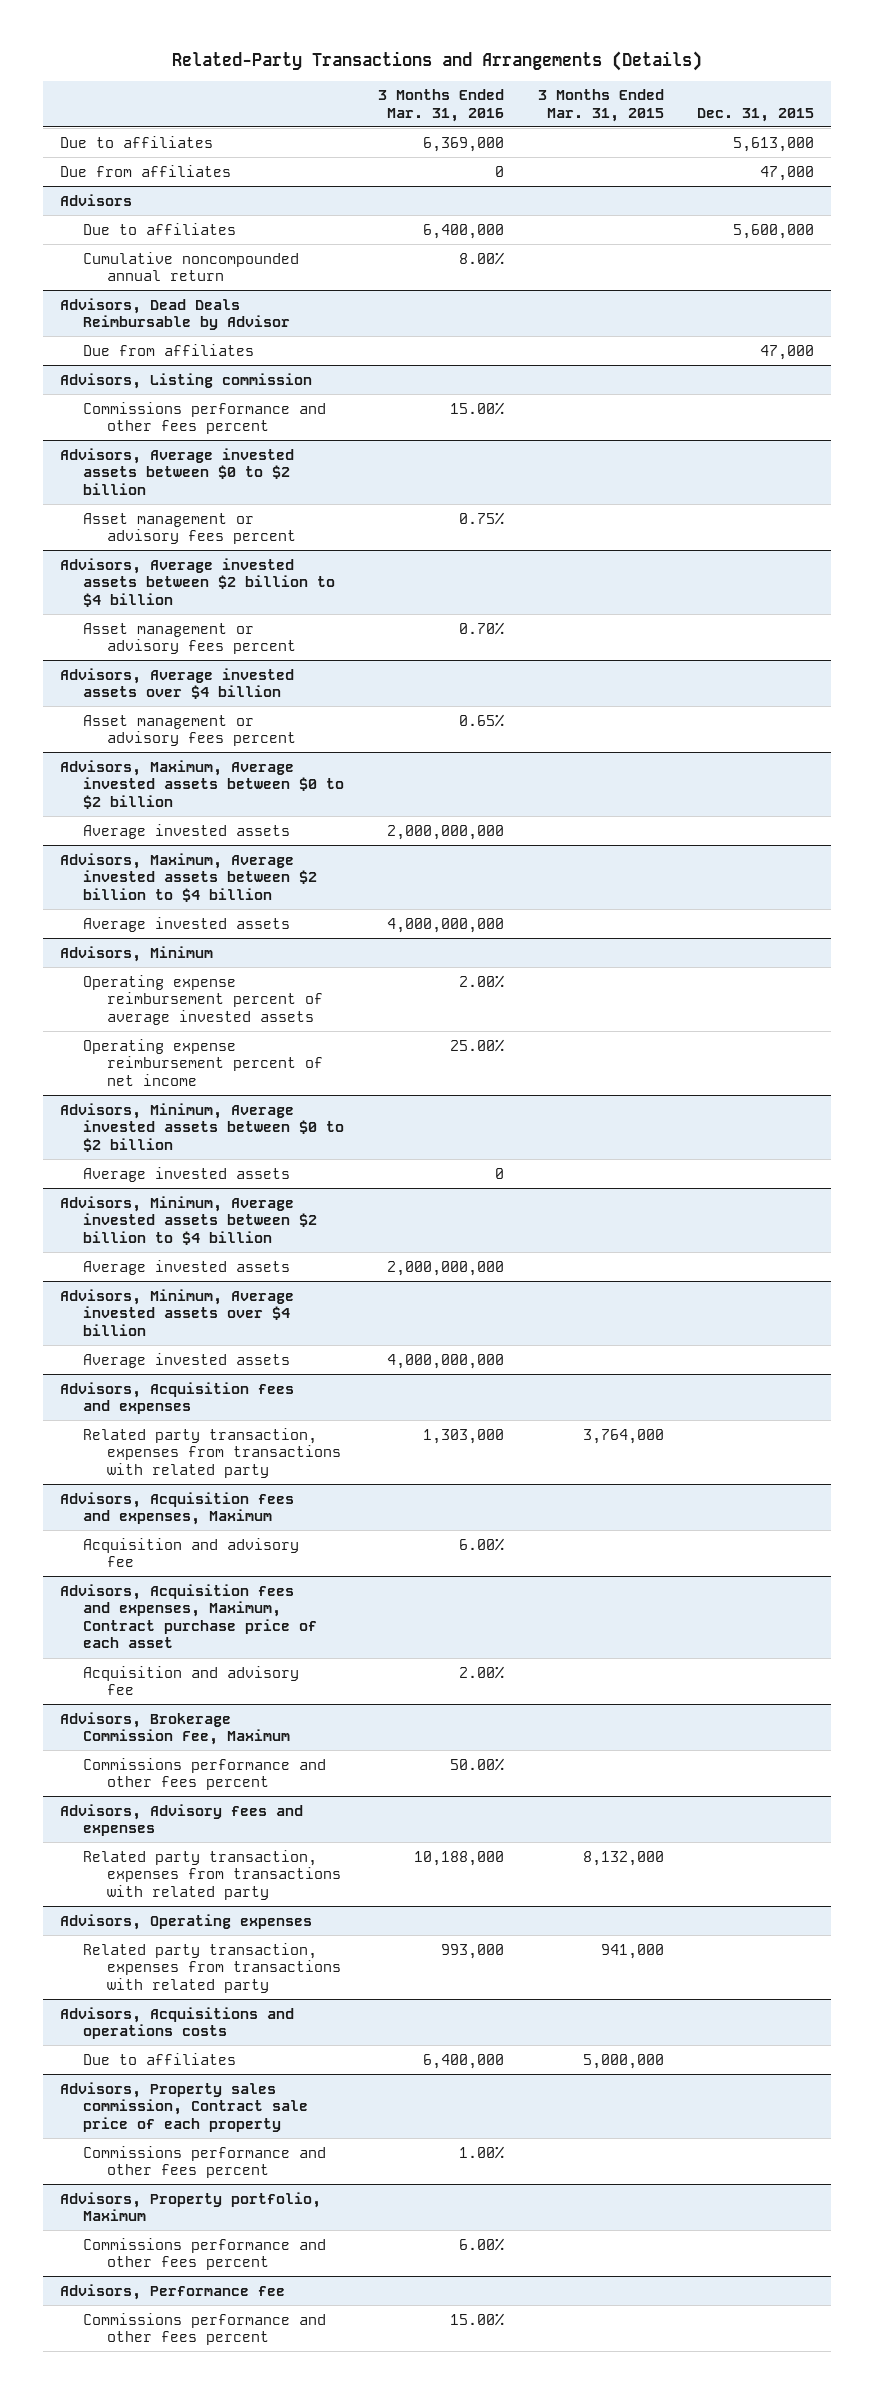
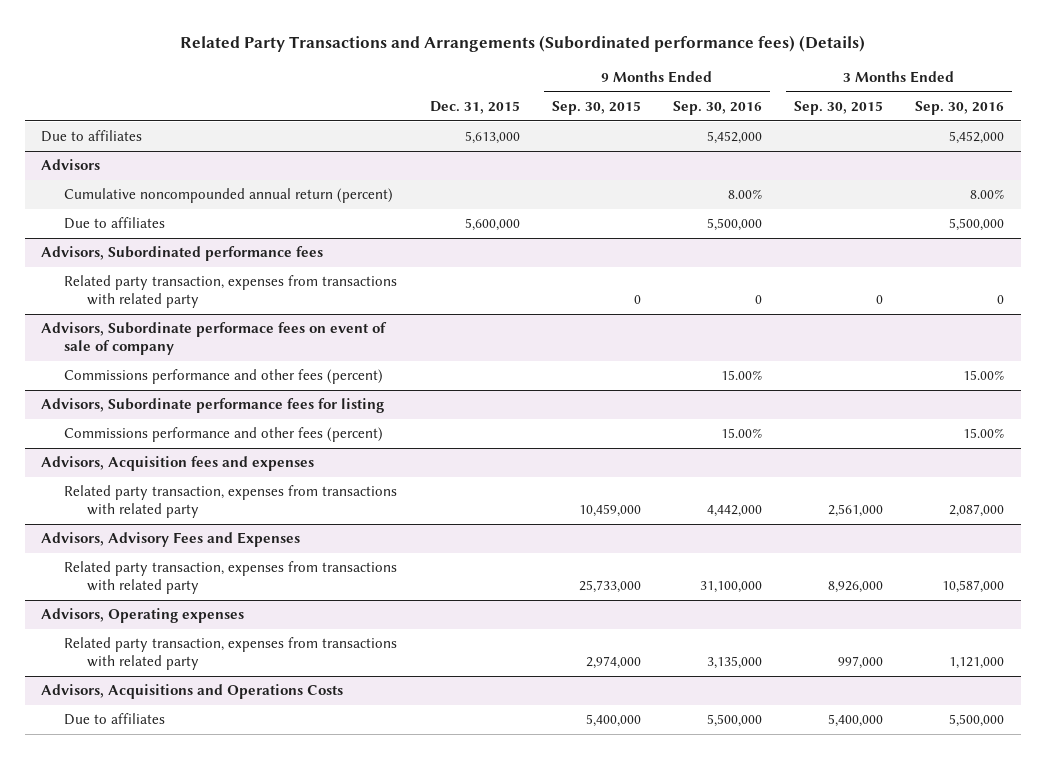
- Related-Party Transactions and Arrangements (Details)
+ Related Party Transactions and Arrangements (Subordinated performance fees) (Details)
- | 3 Months Ended Mar. 31, 2016 | 3 Months Ended Mar. 31, 2015 | Dec. 31, 2015
+ | Dec. 31, 2015 | 9 Months Ended Sep. 30, 2015 | 9 Months Ended Sep. 30, 2016 | 3 Months Ended Sep. 30, 2015 | 3 Months Ended Sep. 30, 2016
- Due from affiliates | 0 | | 47,000
@ Advisors
+ Cumulative noncompounded annual return (percent) | | | 8.00% | | 8.00%
- Cumulative noncompounded annual return | 8.00% | |
- Advisors, Dead Deals Reimbursable by Advisor
- Due from affiliates | | | 47,000
- Advisors, Listing commission
- Commissions performance and other fees percent | 15.00% | |
- Advisors, Average invested assets between $0 to $2 billion
- Asset management or advisory fees percent | 0.75% | |
- Advisors, Average invested assets between $2 billion to $4 billion
- Asset management or advisory fees percent | 0.70% | |
- Advisors, Average invested assets over $4 billion
- Asset management or advisory fees percent | 0.65% | |
- Advisors, Maximum, Average invested assets between $0 to $2 billion
- Average invested assets | 2,000,000,000 | |
- Advisors, Maximum, Average invested assets between $2 billion to $4 billion
- Average invested assets | 4,000,000,000 | |
- Advisors, Minimum
- Operating expense reimbursement percent of average invested assets | 2.00% | |
- Operating expense reimbursement percent of net income | 25.00% | |
- Advisors, Minimum, Average invested assets between $0 to $2 billion
- Average invested assets | 0 | |
- Advisors, Minimum, Average invested assets between $2 billion to $4 billion
- Average invested assets | 2,000,000,000 | |
- Advisors, Minimum, Average invested assets over $4 billion
- Average invested assets | 4,000,000,000 | |
+ Advisors, Subordinated performance fees
+ Related party transaction, expenses from transactions with related party | | 0 | 0 | 0 | 0
+ Advisors, Subordinate performace fees on event of sale of company
+ Commissions performance and other fees (percent) | | | 15.00% | | 15.00%
+ Advisors, Subordinate performance fees for listing
+ Commissions performance and other fees (percent) | | | 15.00% | | 15.00%
- Advisors, Acquisition fees and expenses, Maximum
- Acquisition and advisory fee | 6.00% | |
- Advisors, Acquisition fees and expenses, Maximum, Contract purchase price of each asset
- Acquisition and advisory fee | 2.00% | |
- Advisors, Brokerage Commission Fee, Maximum
- Commissions performance and other fees percent | 50.00% | |
- Advisors, Advisory fees and expenses
+ Advisors, Advisory Fees and Expenses
- Advisors, Acquisitions and operations costs
+ Advisors, Acquisitions and Operations Costs
- Advisors, Property sales commission, Contract sale price of each property
- Commissions performance and other fees percent | 1.00% | |
- Advisors, Property portfolio, Maximum
- Commissions performance and other fees percent | 6.00% | |
- Advisors, Performance fee
- Commissions performance and other fees percent | 15.00% | |

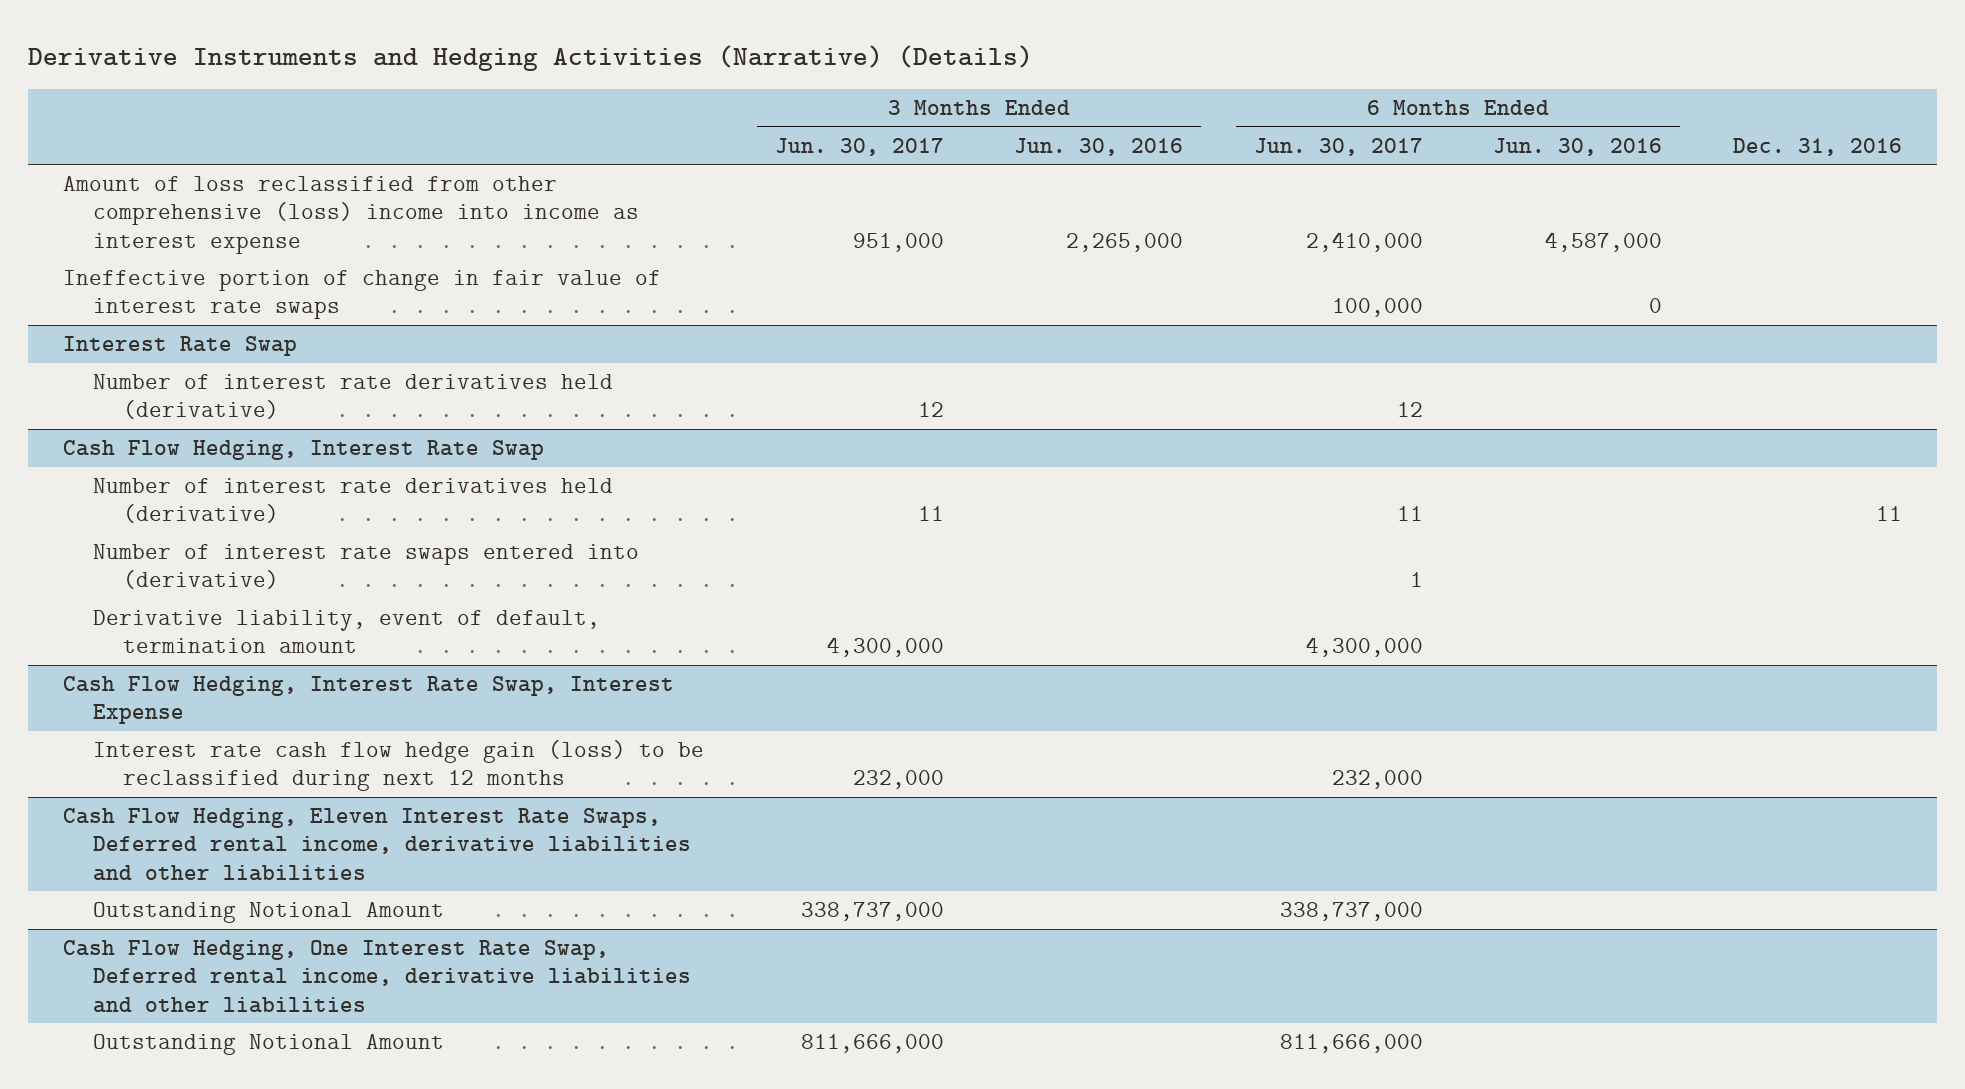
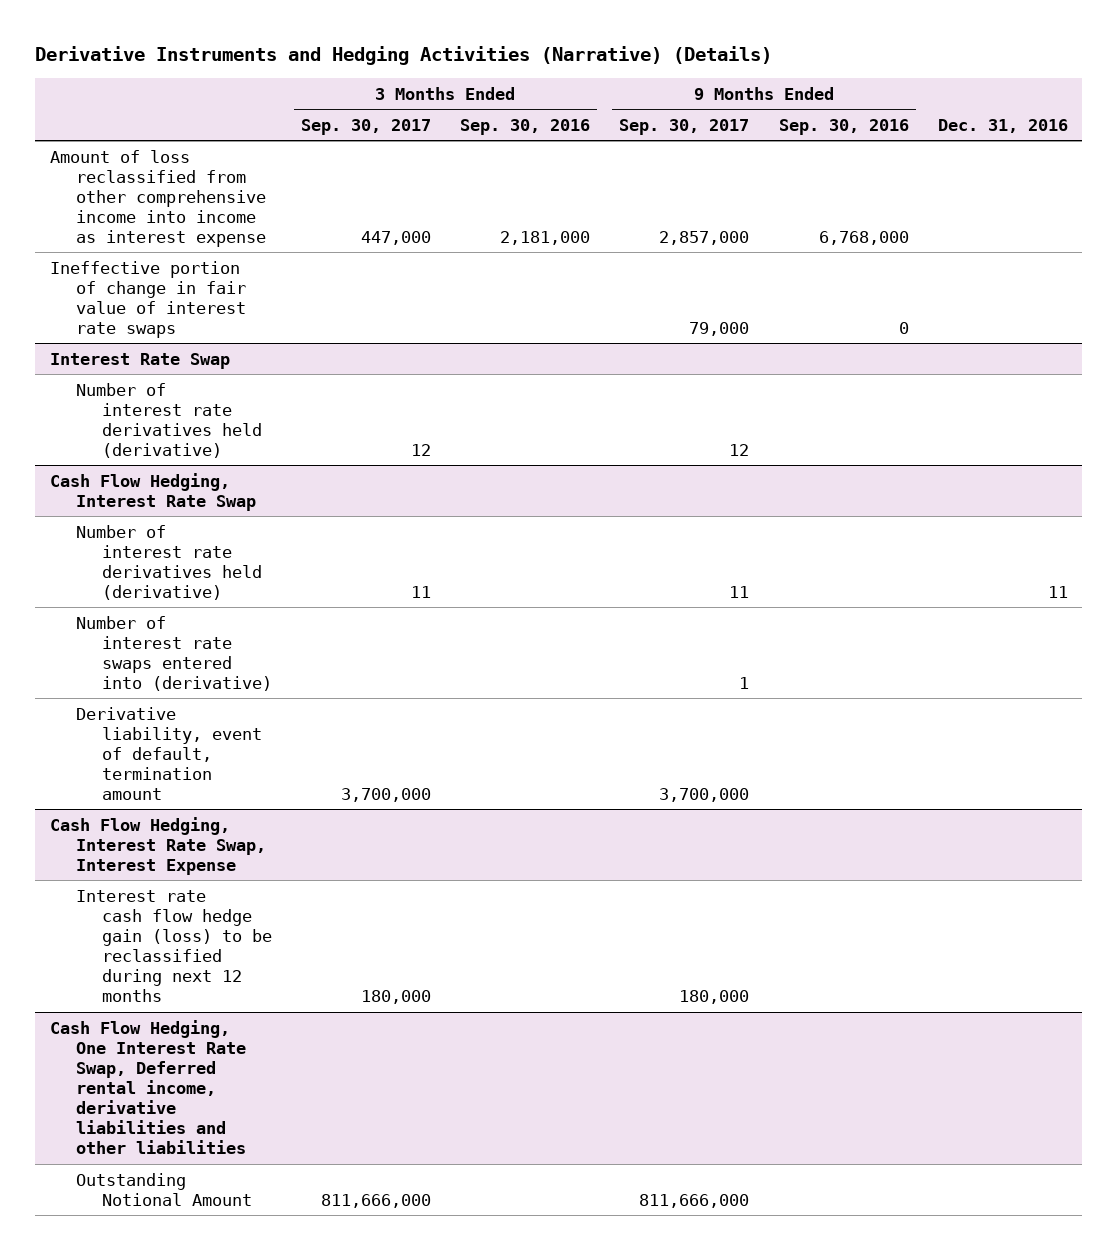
- | 3 Months Ended Jun. 30, 2017 | 3 Months Ended Jun. 30, 2016 | 6 Months Ended Jun. 30, 2017 | 6 Months Ended Jun. 30, 2016 | Dec. 31, 2016
+ | 3 Months Ended Sep. 30, 2017 | 3 Months Ended Sep. 30, 2016 | 9 Months Ended Sep. 30, 2017 | 9 Months Ended Sep. 30, 2016 | Dec. 31, 2016
- Amount of loss reclassified from other comprehensive (loss) income into income as interest expense | 951,000 | 2,265,000 | 2,410,000 | 4,587,000 |
+ Amount of loss reclassified from other comprehensive income into income as interest expense | 447,000 | 2,181,000 | 2,857,000 | 6,768,000 |
- Cash Flow Hedging, Eleven Interest Rate Swaps, Deferred rental income, derivative liabilities and other liabilities
- Outstanding Notional Amount | 338,737,000 | | 338,737,000 | |

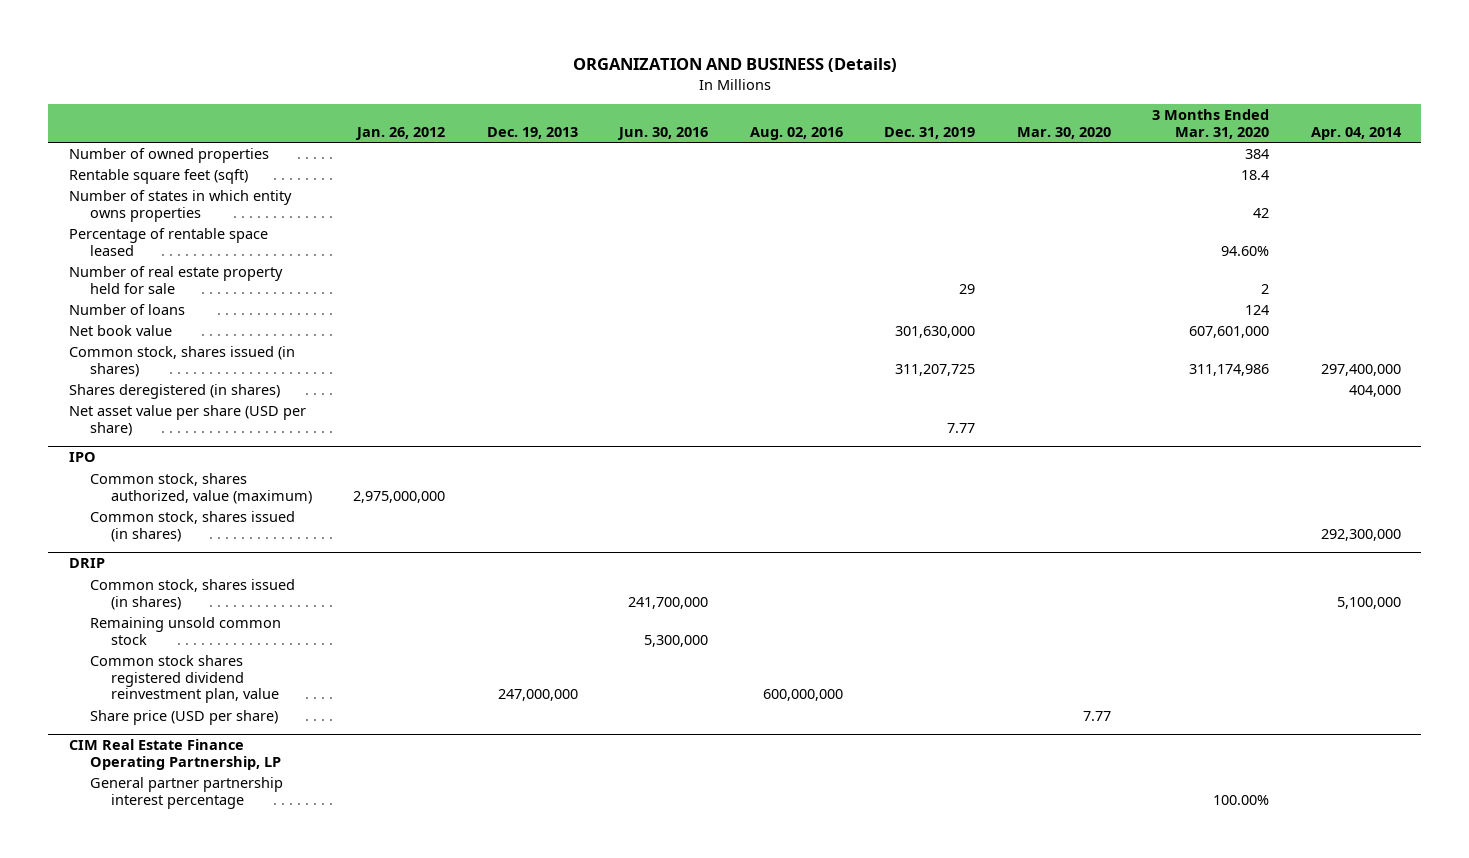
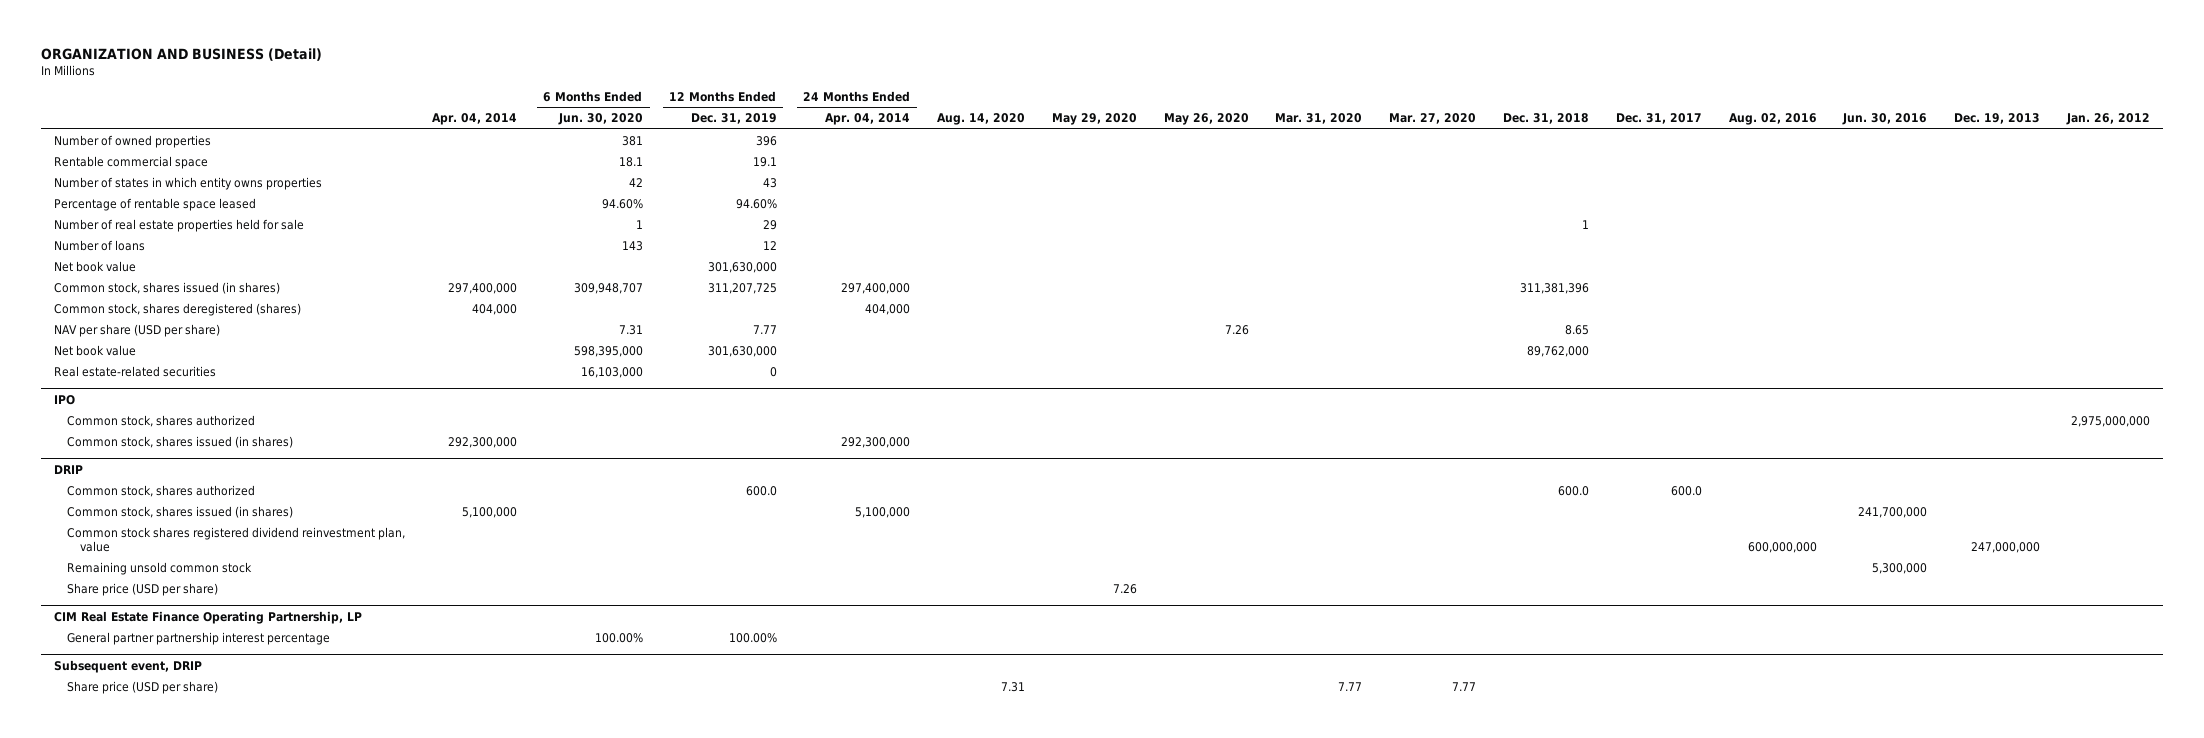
- ORGANIZATION AND BUSINESS (Details)
+ ORGANIZATION AND BUSINESS (Detail)
- | Jan. 26, 2012 | Dec. 19, 2013 | Jun. 30, 2016 | Aug. 02, 2016 | Dec. 31, 2019 | Mar. 30, 2020 | 3 Months Ended Mar. 31, 2020 | Apr. 04, 2014
+ | Apr. 04, 2014 | 6 Months Ended Jun. 30, 2020 | 12 Months Ended Dec. 31, 2019 | 24 Months Ended Apr. 04, 2014 | Aug. 14, 2020 | May 29, 2020 | May 26, 2020 | Mar. 31, 2020 | Mar. 27, 2020 | Dec. 31, 2018 | Dec. 31, 2017 | Aug. 02, 2016 | Jun. 30, 2016 | Dec. 19, 2013 | Jan. 26, 2012
- Rentable square feet (sqft) | | | | | | | 18.4 |
+ Rentable commercial space | | 18.1 | 19.1 | | | | | | | | | | | |
- Number of real estate property held for sale | | | | | 29 | | 2 |
+ Number of real estate properties held for sale | | 1 | 29 | | | | | | | 1 | | | | |
- Shares deregistered (in shares) | | | | | | | | 404,000
- Net asset value per share (USD per share) | | | | | 7.77 | | |
+ Common stock, shares deregistered (shares) | 404,000 | | | 404,000 | | | | | | | | | | |
+ NAV per share (USD per share) | | 7.31 | 7.77 | | | | 7.26 | | | 8.65 | | | | |
+ Net book value | | 598,395,000 | 301,630,000 | | | | | | | 89,762,000 | | | | |
+ Real estate-related securities | | 16,103,000 | 0 | | | | | | | | | | | |
@ IPO
- Common stock, shares authorized, value (maximum) | 2,975,000,000 | | | | | | |
+ Common stock, shares authorized | | | | | | | | | | | | | | | 2,975,000,000
@ DRIP
+ Common stock, shares authorized | | | 600.0 | | | | | | | 600.0 | 600.0 | | | |
moved down: Remaining unsold common stock | | | | | | | | | | | | | 5,300,000 | |
+ Subsequent event, DRIP
+ Share price (USD per share) | | | | | 7.31 | | | 7.77 | 7.77 | | | | | |

